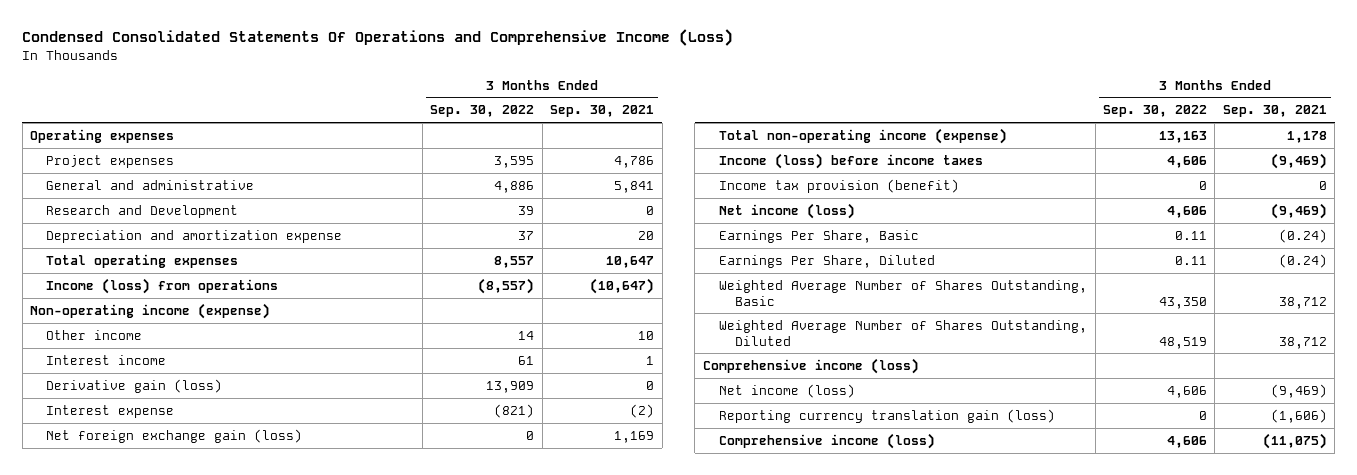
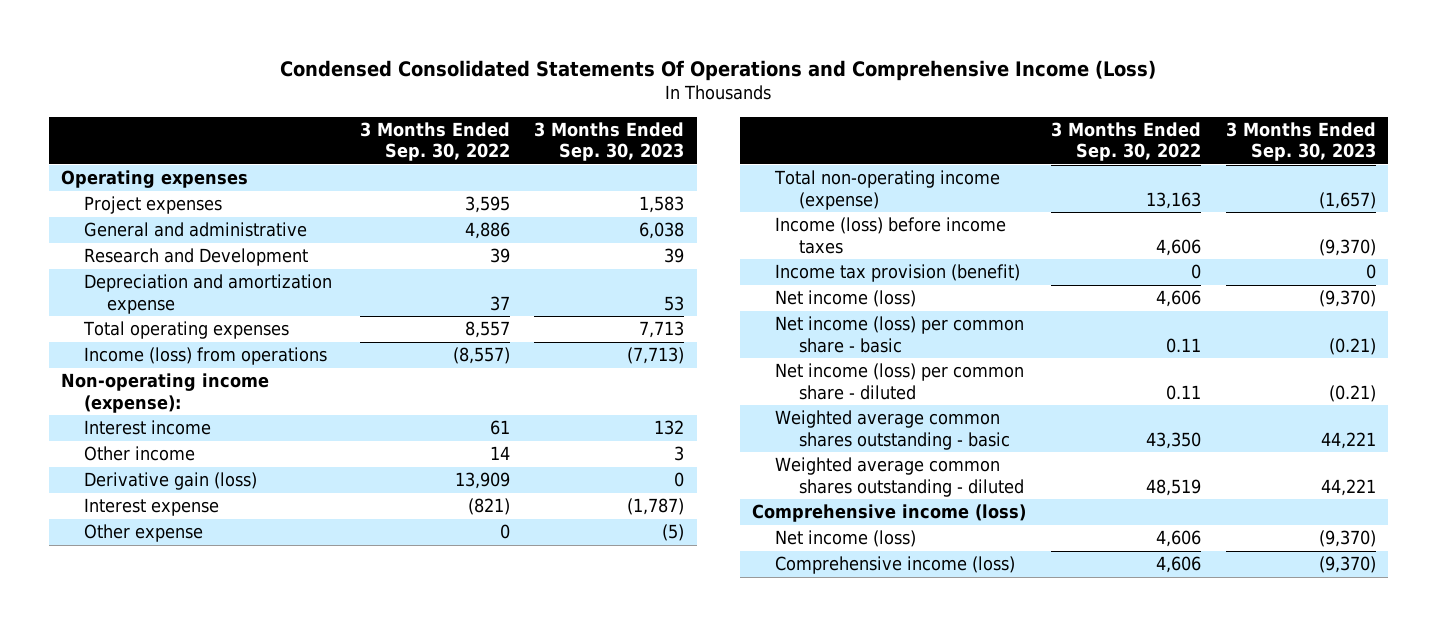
- | 3 Months Ended Sep. 30, 2022 | 3 Months Ended Sep. 30, 2021
+ | 3 Months Ended Sep. 30, 2022 | 3 Months Ended Sep. 30, 2023
- Non-operating income (expense)
+ Non-operating income (expense):
moved down: Other income | 14 | 3
- Net foreign exchange gain (loss) | 0 | 1,169
+ Other expense | 0 | (5)
- Earnings Per Share, Basic | 0.11 | (0.24)
- Earnings Per Share, Diluted | 0.11 | (0.24)
- Weighted Average Number of Shares Outstanding, Basic | 43,350 | 38,712
- Weighted Average Number of Shares Outstanding, Diluted | 48,519 | 38,712
+ Net income (loss) per common share - basic | 0.11 | (0.21)
+ Net income (loss) per common share - diluted | 0.11 | (0.21)
+ Weighted average common shares outstanding - basic | 43,350 | 44,221
+ Weighted average common shares outstanding - diluted | 48,519 | 44,221
- Reporting currency translation gain (loss) | 0 | (1,606)

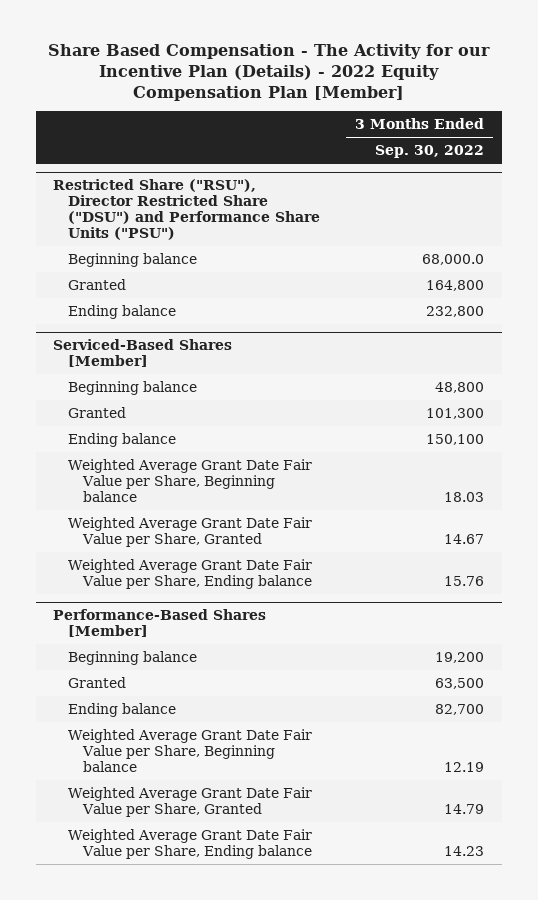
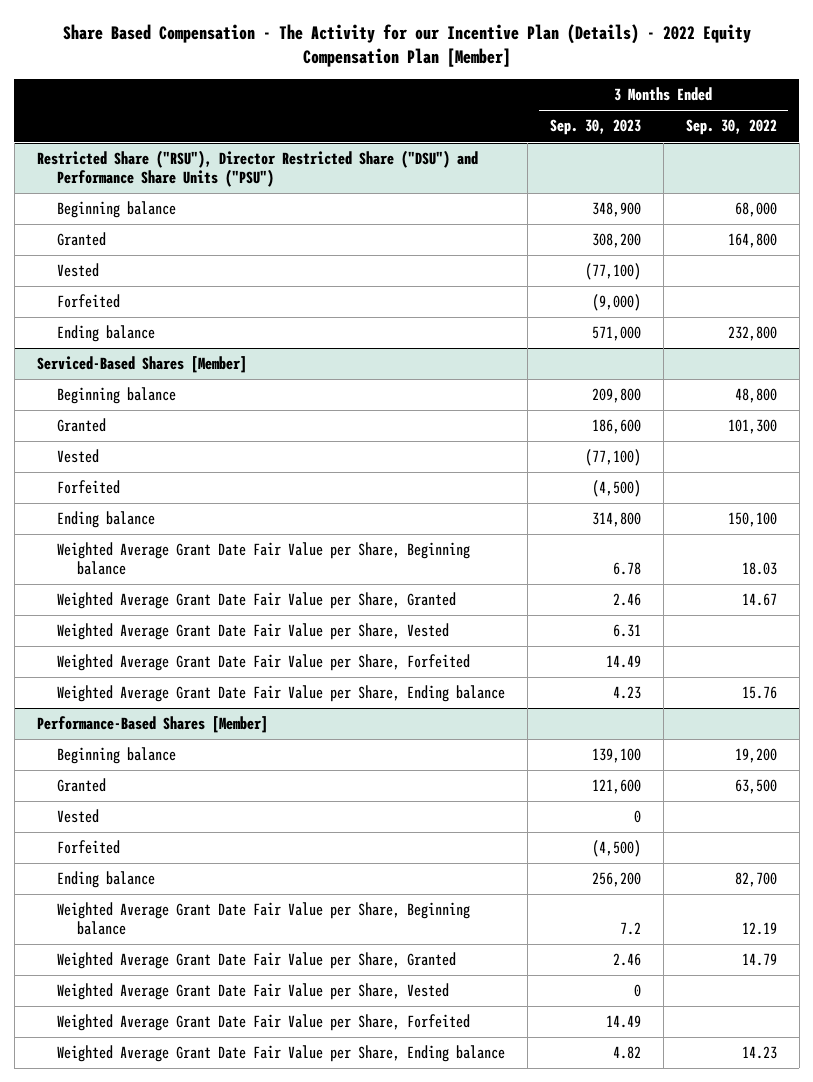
- | 3 Months Ended Sep. 30, 2022
+ | 3 Months Ended Sep. 30, 2023 | 3 Months Ended Sep. 30, 2022
@ Restricted Share ("RSU"), Director Restricted Share ("DSU") and Performance Share Units ("PSU")
- Beginning balance | 68,000.0
+ Beginning balance | 348,900 | 68,000
+ Vested | (77,100) |
+ Forfeited | (9,000) |
@ Serviced-Based Shares [Member]
+ Vested | (77,100) |
+ Forfeited | (4,500) |
+ Weighted Average Grant Date Fair Value per Share, Vested | 6.31 |
+ Weighted Average Grant Date Fair Value per Share, Forfeited | 14.49 |
@ Performance-Based Shares [Member]
+ Vested | 0 |
+ Forfeited | (4,500) |
+ Weighted Average Grant Date Fair Value per Share, Vested | 0 |
+ Weighted Average Grant Date Fair Value per Share, Forfeited | 14.49 |

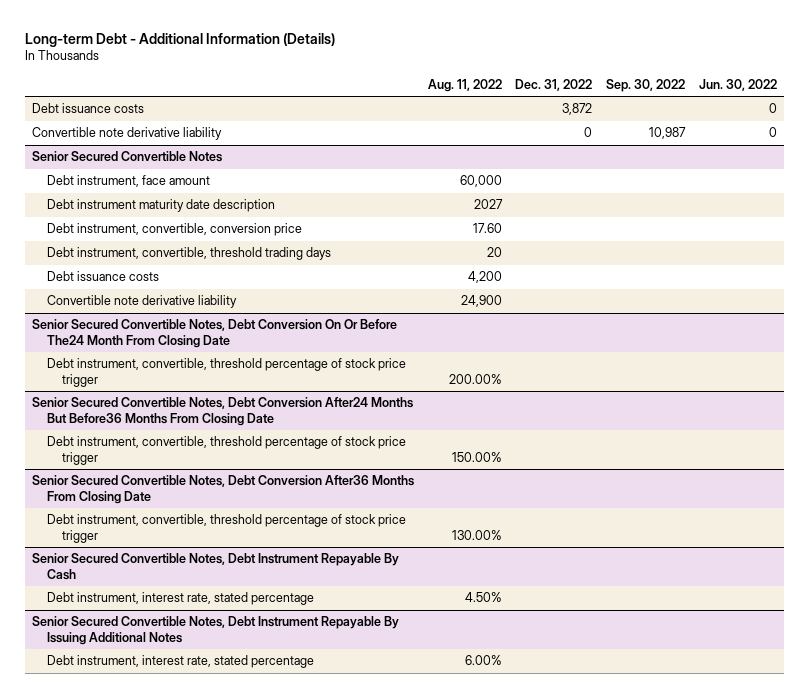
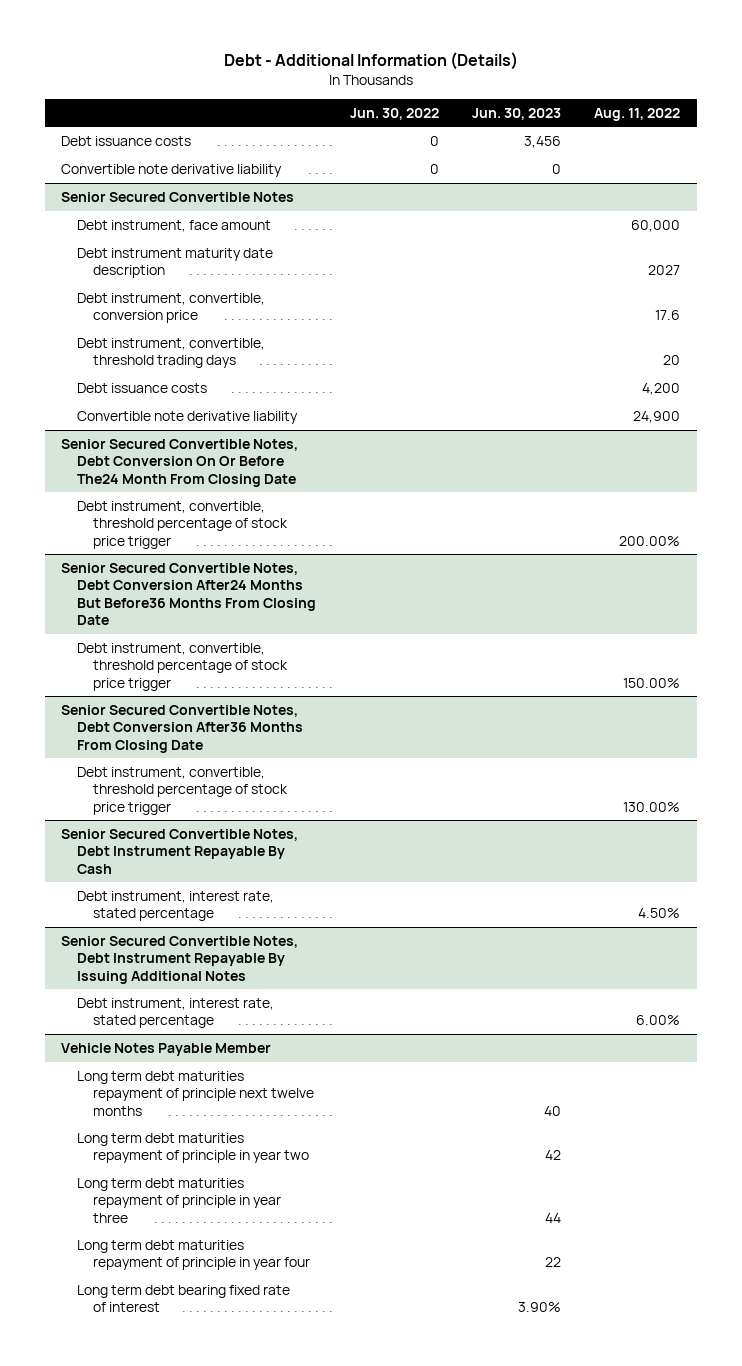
- Long-term Debt - Additional Information (Details)
+ Debt - Additional Information (Details)
- | Aug. 11, 2022 | Dec. 31, 2022 | Sep. 30, 2022 | Jun. 30, 2022
+ | Jun. 30, 2022 | Jun. 30, 2023 | Aug. 11, 2022
@ Senior Secured Convertible Notes
- Debt instrument, convertible, conversion price | 17.60 | | |
+ Debt instrument, convertible, conversion price | | | 17.6
+ Vehicle Notes Payable Member
+ Long term debt maturities repayment of principle next twelve months | | 40 |
+ Long term debt maturities repayment of principle in year two | | 42 |
+ Long term debt maturities repayment of principle in year three | | 44 |
+ Long term debt maturities repayment of principle in year four | | 22 |
+ Long term debt bearing fixed rate of interest | | 3.90% |

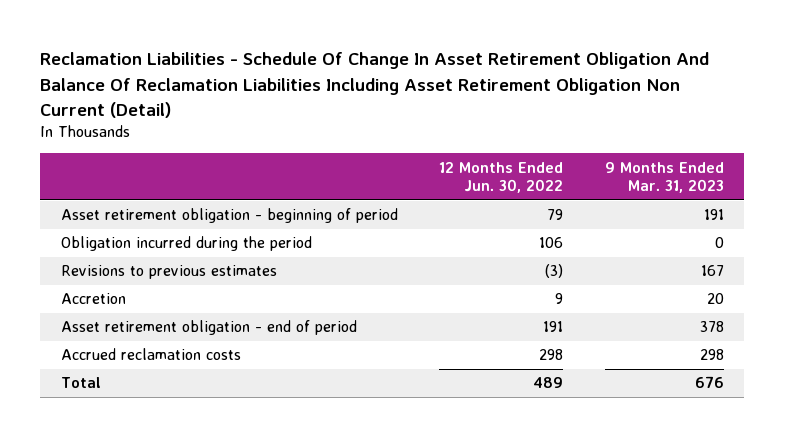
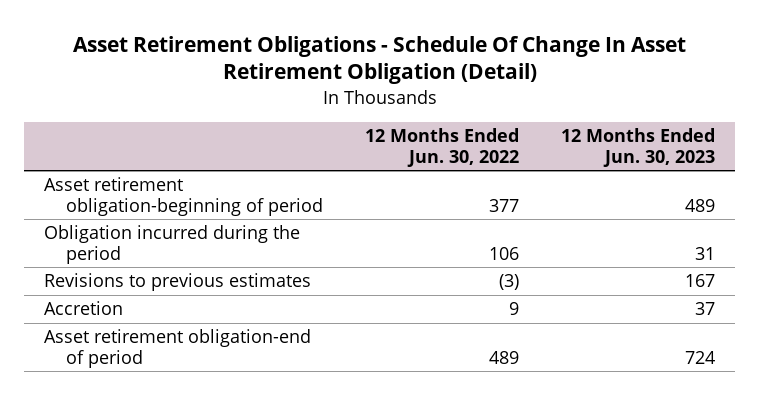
- Reclamation Liabilities - Schedule Of Change In Asset Retirement Obligation And Balance Of Reclamation Liabilities Including Asset Retirement Obligation Non Current (Detail)
+ Asset Retirement Obligations - Schedule Of Change In Asset Retirement Obligation (Detail)
- | 12 Months Ended Jun. 30, 2022 | 9 Months Ended Mar. 31, 2023
+ | 12 Months Ended Jun. 30, 2022 | 12 Months Ended Jun. 30, 2023
- Asset retirement obligation - beginning of period | 79 | 191
+ Asset retirement obligation-beginning of period | 377 | 489
- Asset retirement obligation - end of period | 191 | 378
- Accrued reclamation costs | 298 | 298
- Total | 489 | 676
+ Asset retirement obligation-end of period | 489 | 724

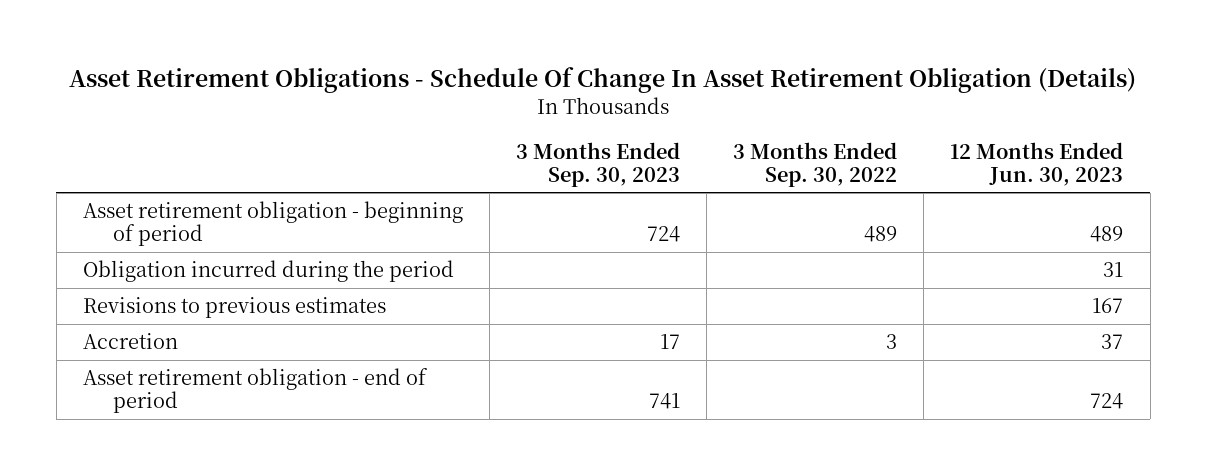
- Asset Retirement Obligations - Schedule Of Change In Asset Retirement Obligation (Detail)
+ Asset Retirement Obligations - Schedule Of Change In Asset Retirement Obligation (Details)
- | 12 Months Ended Jun. 30, 2022 | 12 Months Ended Jun. 30, 2023
+ | 3 Months Ended Sep. 30, 2023 | 3 Months Ended Sep. 30, 2022 | 12 Months Ended Jun. 30, 2023
- Asset retirement obligation-beginning of period | 377 | 489
+ Asset retirement obligation - beginning of period | 724 | 489 | 489
- Asset retirement obligation-end of period | 489 | 724
+ Asset retirement obligation - end of period | 741 | | 724

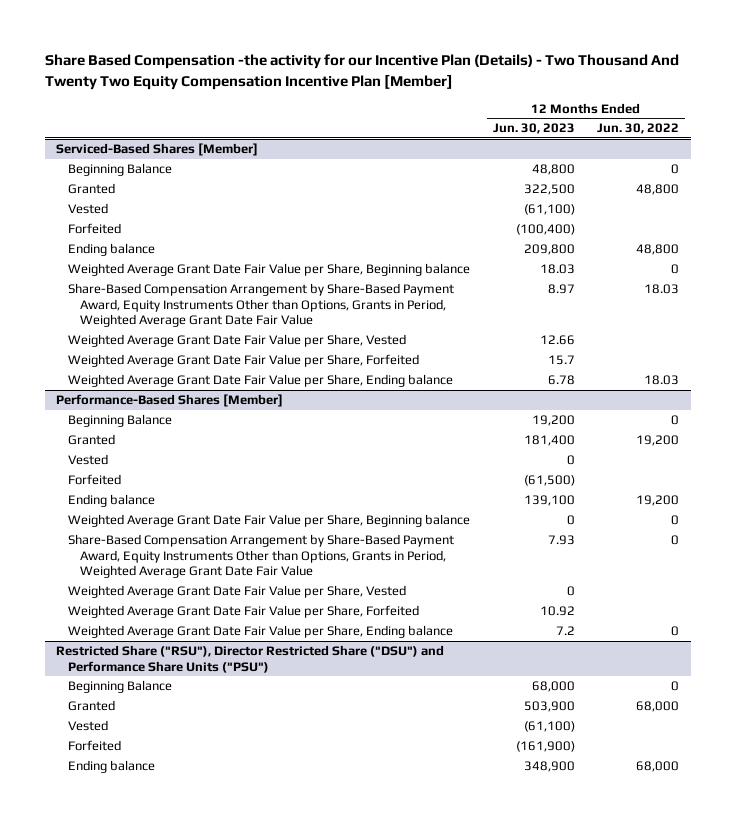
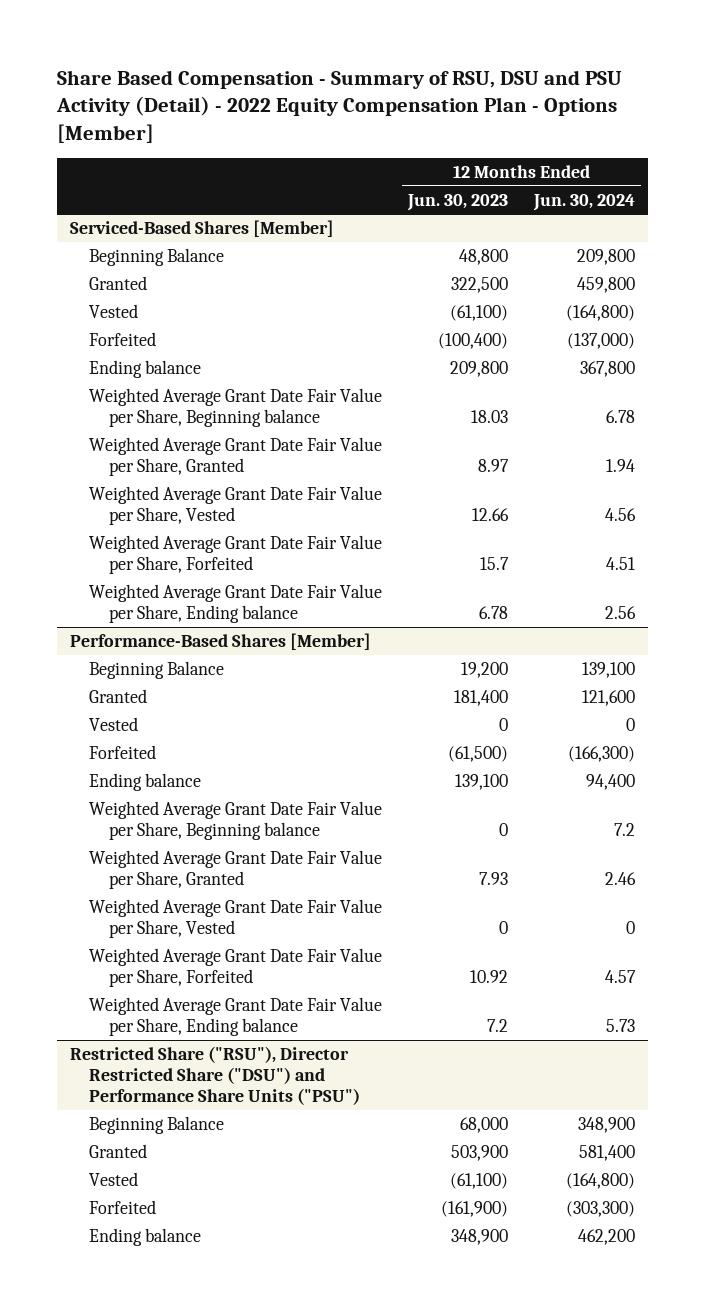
- Share Based Compensation -the activity for our Incentive Plan (Details) - Two Thousand And Twenty Two Equity Compensation Incentive Plan [Member]
+ Share Based Compensation - Summary of RSU, DSU and PSU Activity (Detail) - 2022 Equity Compensation Plan - Options [Member]
- | 12 Months Ended Jun. 30, 2023 | 12 Months Ended Jun. 30, 2022
+ | 12 Months Ended Jun. 30, 2023 | 12 Months Ended Jun. 30, 2024
@ Serviced-Based Shares [Member]
- Share-Based Compensation Arrangement by Share-Based Payment Award, Equity Instruments Other than Options, Grants in Period, Weighted Average Grant Date Fair Value | 8.97 | 18.03
+ Weighted Average Grant Date Fair Value per Share, Granted | 8.97 | 1.94
@ Performance-Based Shares [Member]
- Share-Based Compensation Arrangement by Share-Based Payment Award, Equity Instruments Other than Options, Grants in Period, Weighted Average Grant Date Fair Value | 7.93 | 0
+ Weighted Average Grant Date Fair Value per Share, Granted | 7.93 | 2.46

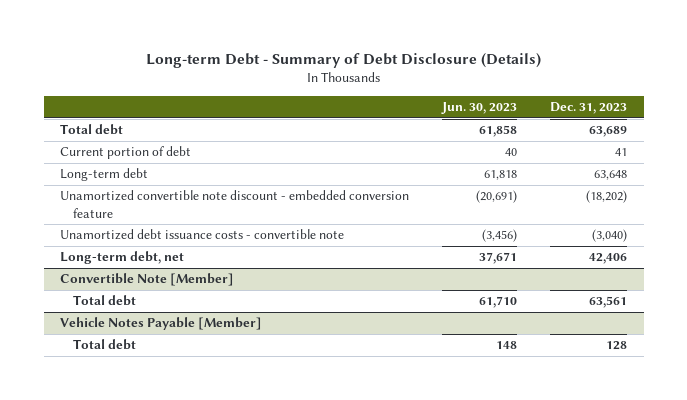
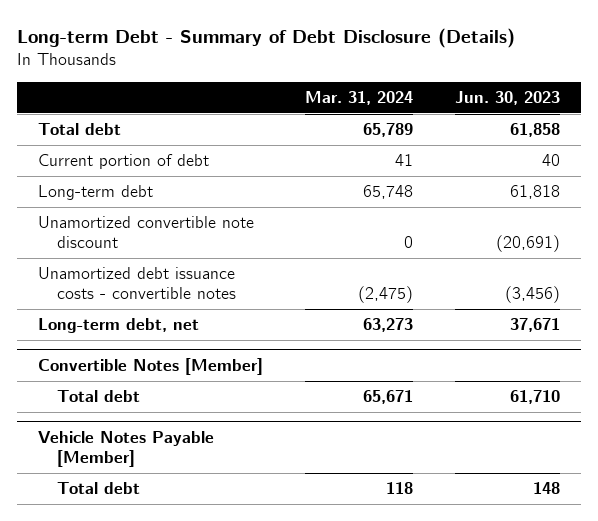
- | Jun. 30, 2023 | Dec. 31, 2023
+ | Mar. 31, 2024 | Jun. 30, 2023
- Unamortized convertible note discount - embedded conversion feature | (20,691) | (18,202)
- Unamortized debt issuance costs - convertible note | (3,456) | (3,040)
+ Unamortized convertible note discount | 0 | (20,691)
+ Unamortized debt issuance costs - convertible notes | (2,475) | (3,456)
- Convertible Note [Member]
+ Convertible Notes [Member]

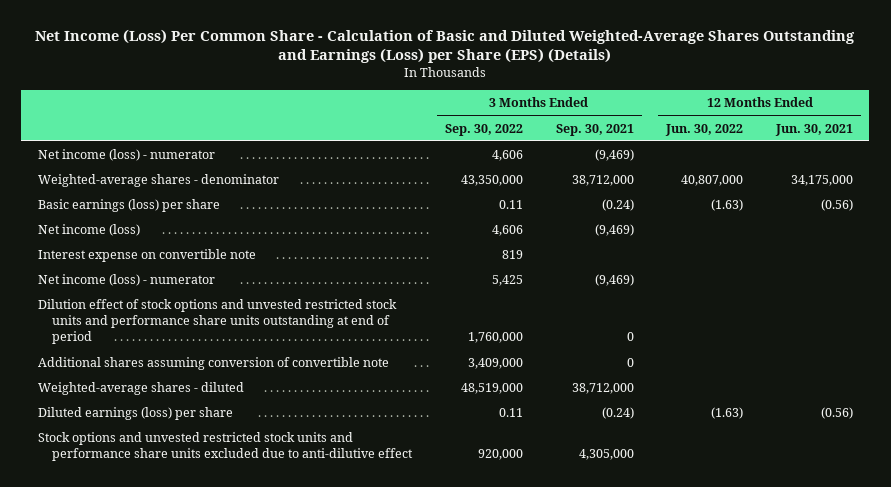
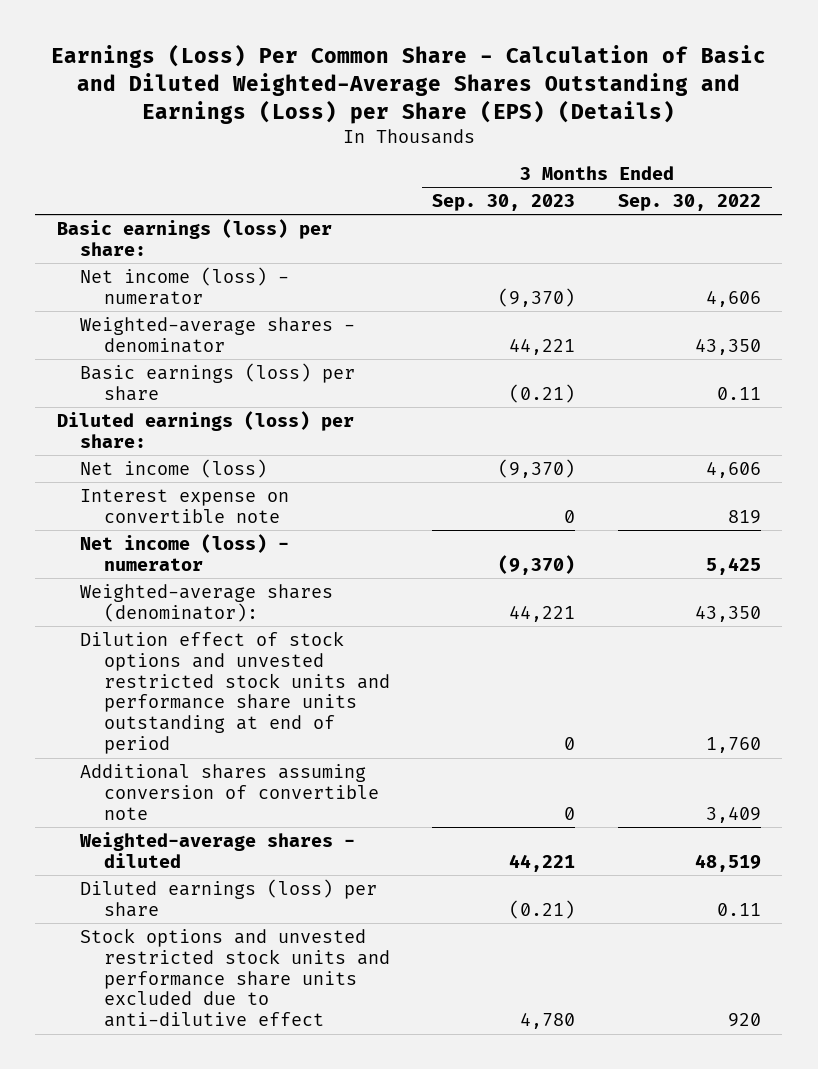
- Net Income (Loss) Per Common Share - Calculation of Basic and Diluted Weighted-Average Shares Outstanding and Earnings (Loss) per Share (EPS) (Details)
+ Earnings (Loss) Per Common Share - Calculation of Basic and Diluted Weighted-Average Shares Outstanding and Earnings (Loss) per Share (EPS) (Details)
- | 3 Months Ended Sep. 30, 2022 | 3 Months Ended Sep. 30, 2021 | 12 Months Ended Jun. 30, 2022 | 12 Months Ended Jun. 30, 2021
+ | 3 Months Ended Sep. 30, 2023 | 3 Months Ended Sep. 30, 2022
+ Basic earnings (loss) per share:
- Weighted-average shares - denominator | 43,350,000 | 38,712,000 | 40,807,000 | 34,175,000
+ Weighted-average shares - denominator | 44,221 | 43,350
+ Diluted earnings (loss) per share:
- Dilution effect of stock options and unvested restricted stock units and performance share units outstanding at end of period | 1,760,000 | 0 | |
- Additional shares assuming conversion of convertible note | 3,409,000 | 0 | |
- Weighted-average shares - diluted | 48,519,000 | 38,712,000 | |
+ Weighted-average shares (denominator): | 44,221 | 43,350
+ Dilution effect of stock options and unvested restricted stock units and performance share units outstanding at end of period | 0 | 1,760
+ Additional shares assuming conversion of convertible note | 0 | 3,409
+ Weighted-average shares - diluted | 44,221 | 48,519
- Stock options and unvested restricted stock units and performance share units excluded due to anti-dilutive effect | 920,000 | 4,305,000 | |
+ Stock options and unvested restricted stock units and performance share units excluded due to anti-dilutive effect | 4,780 | 920

